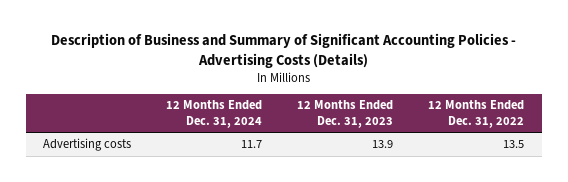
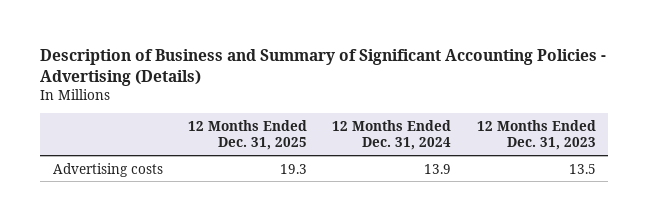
- Description of Business and Summary of Significant Accounting Policies - Advertising Costs (Details)
+ Description of Business and Summary of Significant Accounting Policies - Advertising (Details)
- | 12 Months Ended Dec. 31, 2024 | 12 Months Ended Dec. 31, 2023 | 12 Months Ended Dec. 31, 2022
+ | 12 Months Ended Dec. 31, 2025 | 12 Months Ended Dec. 31, 2024 | 12 Months Ended Dec. 31, 2023
- Advertising costs | 11.7 | 13.9 | 13.5
+ Advertising costs | 19.3 | 13.9 | 13.5

